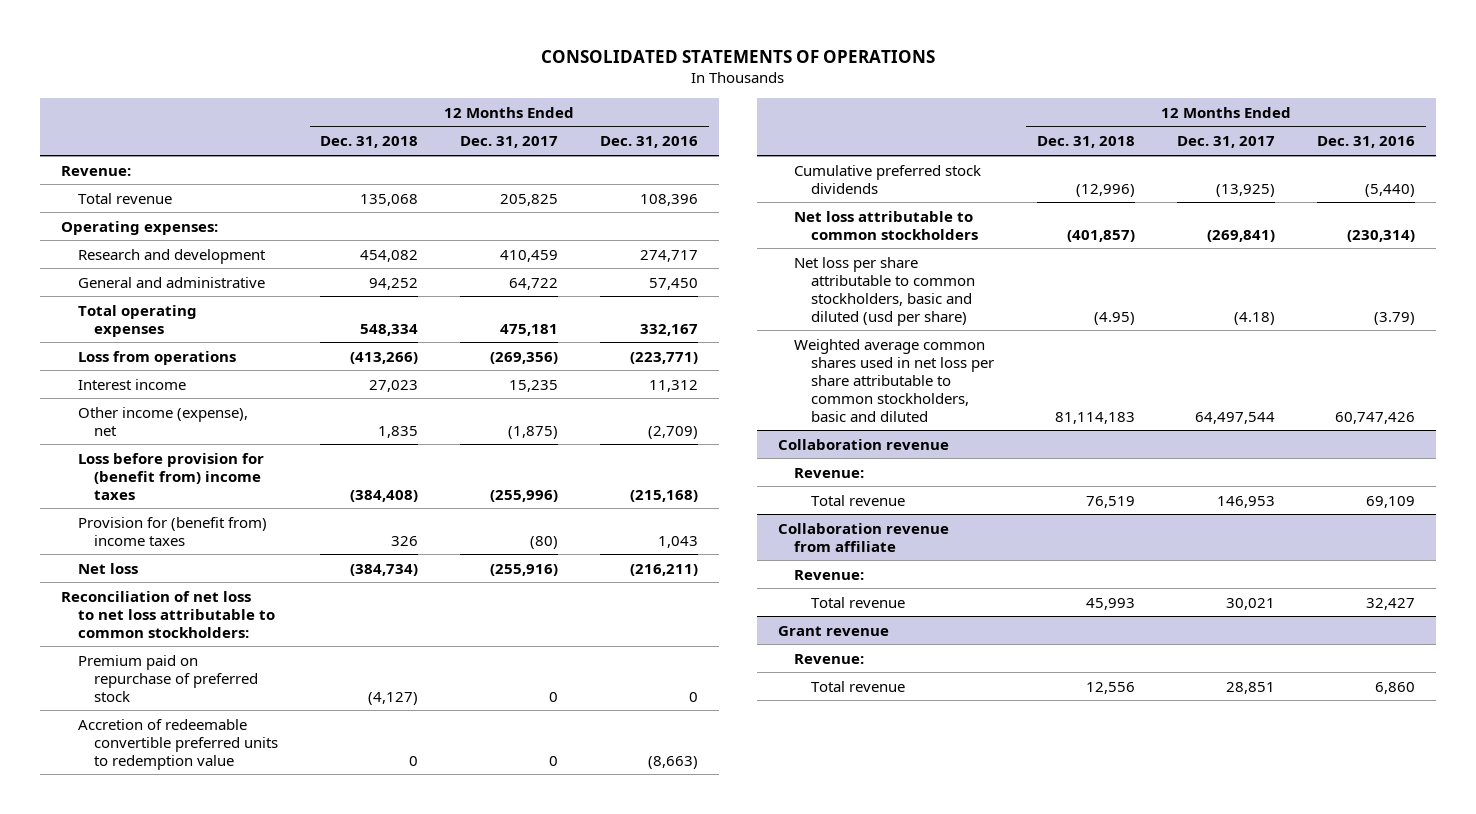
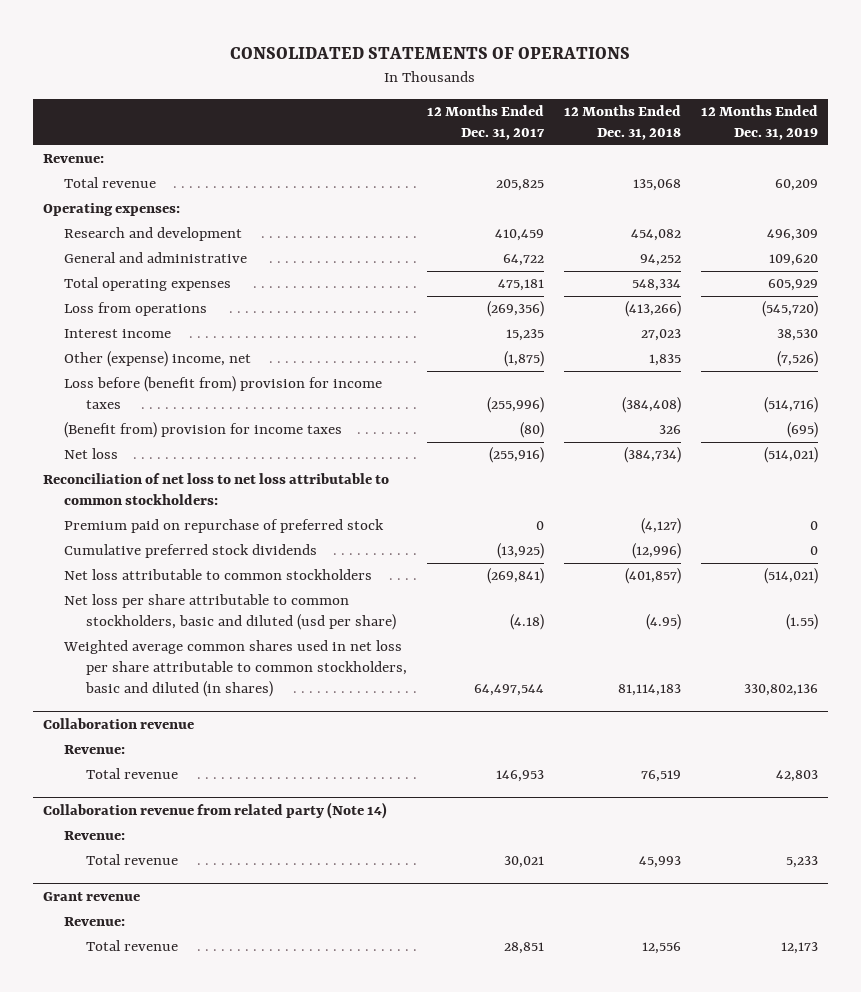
- | 12 Months Ended Dec. 31, 2018 | 12 Months Ended Dec. 31, 2017 | 12 Months Ended Dec. 31, 2016
+ | 12 Months Ended Dec. 31, 2017 | 12 Months Ended Dec. 31, 2018 | 12 Months Ended Dec. 31, 2019
- Other income (expense), net | 1,835 | (1,875) | (2,709)
- Loss before provision for (benefit from) income taxes | (384,408) | (255,996) | (215,168)
- Provision for (benefit from) income taxes | 326 | (80) | 1,043
+ Other (expense) income, net | (1,875) | 1,835 | (7,526)
+ Loss before (benefit from) provision for income taxes | (255,996) | (384,408) | (514,716)
+ (Benefit from) provision for income taxes | (80) | 326 | (695)
- Accretion of redeemable convertible preferred units to redemption value | 0 | 0 | (8,663)
- Weighted average common shares used in net loss per share attributable to common stockholders, basic and diluted | 81,114,183 | 64,497,544 | 60,747,426
+ Weighted average common shares used in net loss per share attributable to common stockholders, basic and diluted (in shares) | 64,497,544 | 81,114,183 | 330,802,136
- Collaboration revenue from affiliate
+ Collaboration revenue from related party (Note 14)

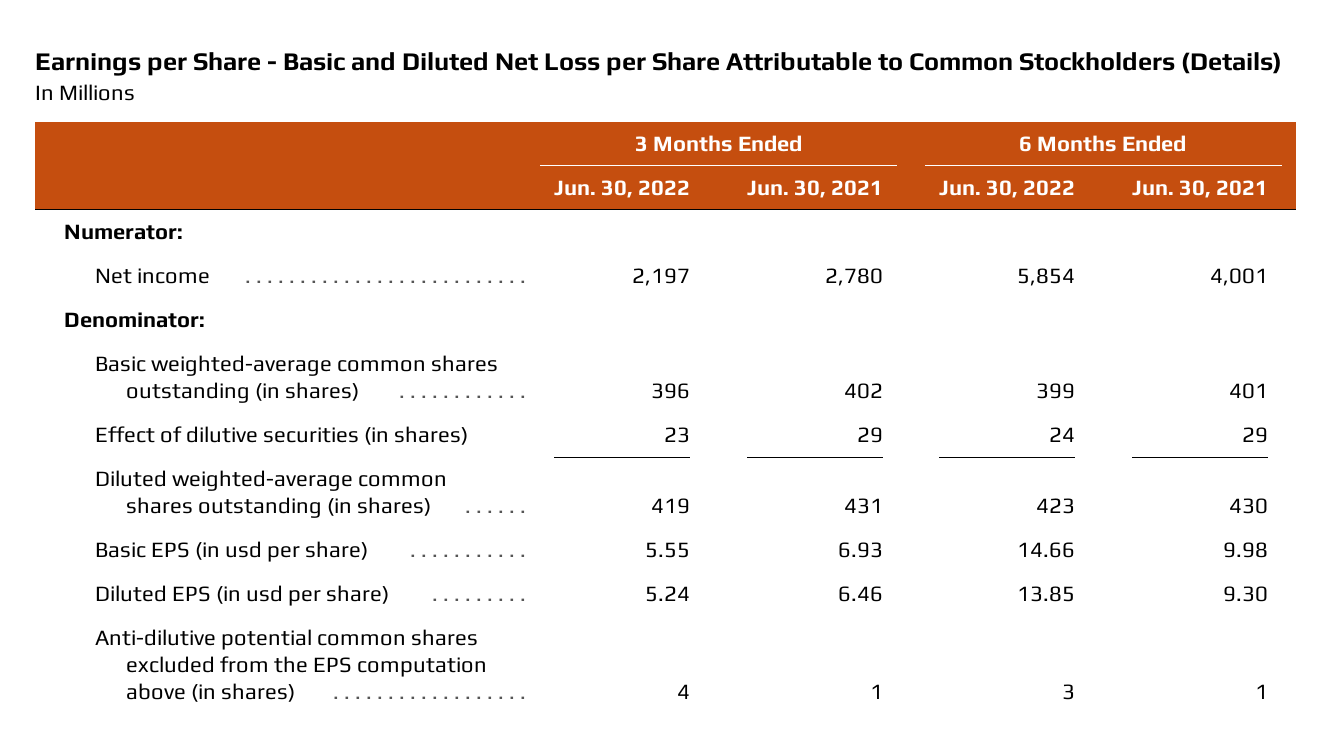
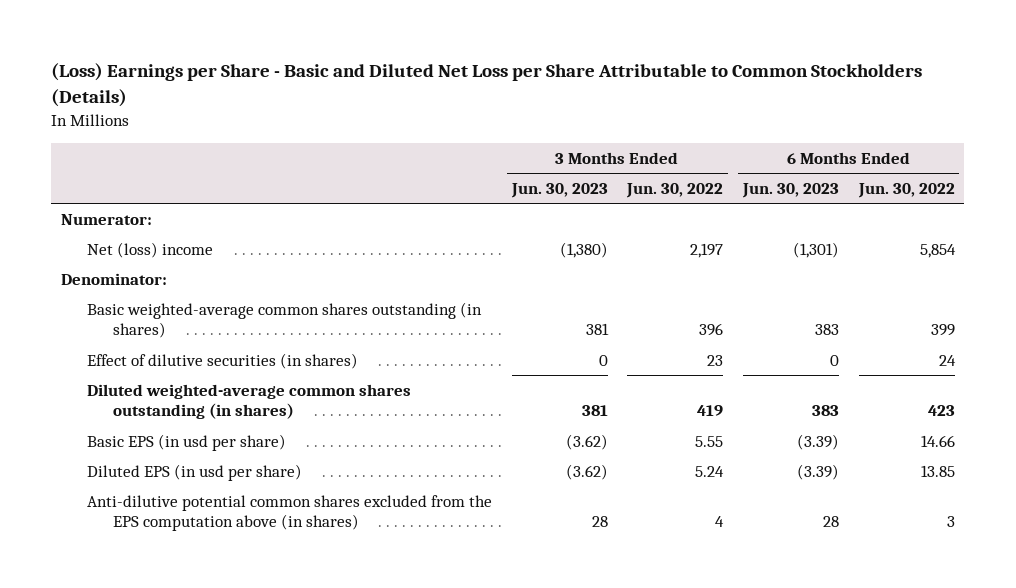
- Earnings per Share - Basic and Diluted Net Loss per Share Attributable to Common Stockholders (Details)
+ (Loss) Earnings per Share - Basic and Diluted Net Loss per Share Attributable to Common Stockholders (Details)
- | 3 Months Ended Jun. 30, 2022 | 3 Months Ended Jun. 30, 2021 | 6 Months Ended Jun. 30, 2022 | 6 Months Ended Jun. 30, 2021
+ | 3 Months Ended Jun. 30, 2023 | 3 Months Ended Jun. 30, 2022 | 6 Months Ended Jun. 30, 2023 | 6 Months Ended Jun. 30, 2022
- Net income | 2,197 | 2,780 | 5,854 | 4,001
+ Net (loss) income | (1,380) | 2,197 | (1,301) | 5,854

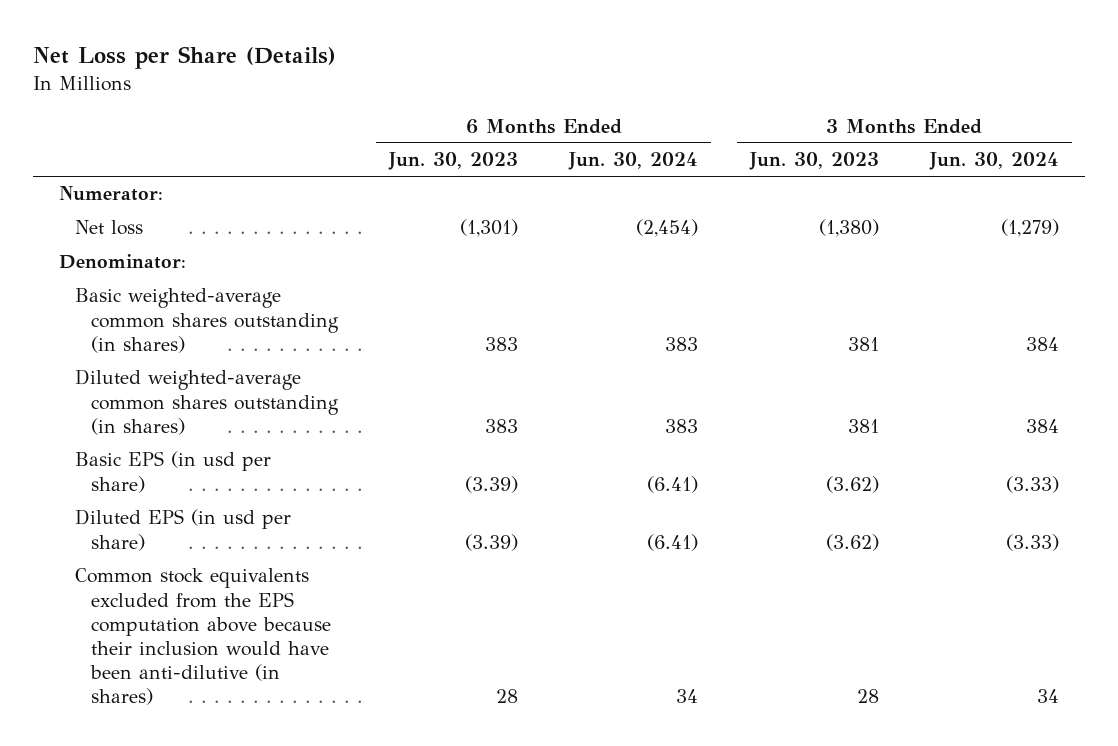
- (Loss) Earnings per Share - Basic and Diluted Net Loss per Share Attributable to Common Stockholders (Details)
+ Net Loss per Share (Details)
- | 3 Months Ended Jun. 30, 2023 | 3 Months Ended Jun. 30, 2022 | 6 Months Ended Jun. 30, 2023 | 6 Months Ended Jun. 30, 2022
+ | 6 Months Ended Jun. 30, 2023 | 6 Months Ended Jun. 30, 2024 | 3 Months Ended Jun. 30, 2023 | 3 Months Ended Jun. 30, 2024
- Net (loss) income | (1,380) | 2,197 | (1,301) | 5,854
+ Net loss | (1,301) | (2,454) | (1,380) | (1,279)
- Effect of dilutive securities (in shares) | 0 | 23 | 0 | 24
- Anti-dilutive potential common shares excluded from the EPS computation above (in shares) | 28 | 4 | 28 | 3
+ Common stock equivalents excluded from the EPS computation above because their inclusion would have been anti-dilutive (in shares) | 28 | 34 | 28 | 34

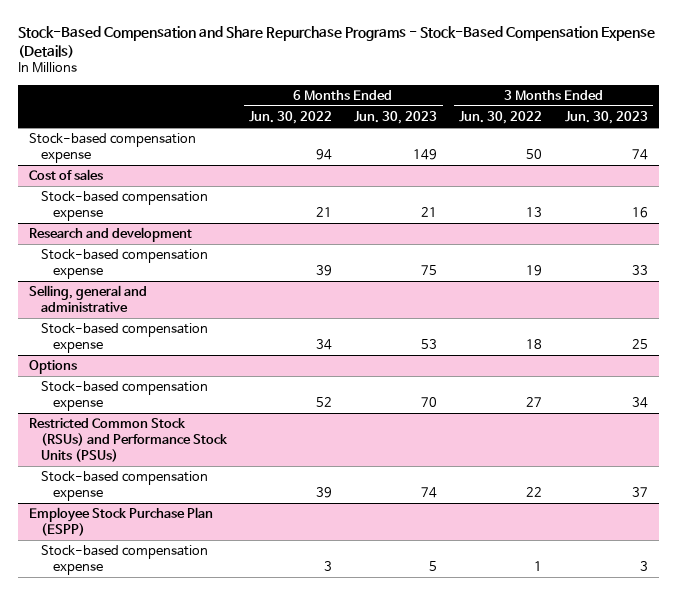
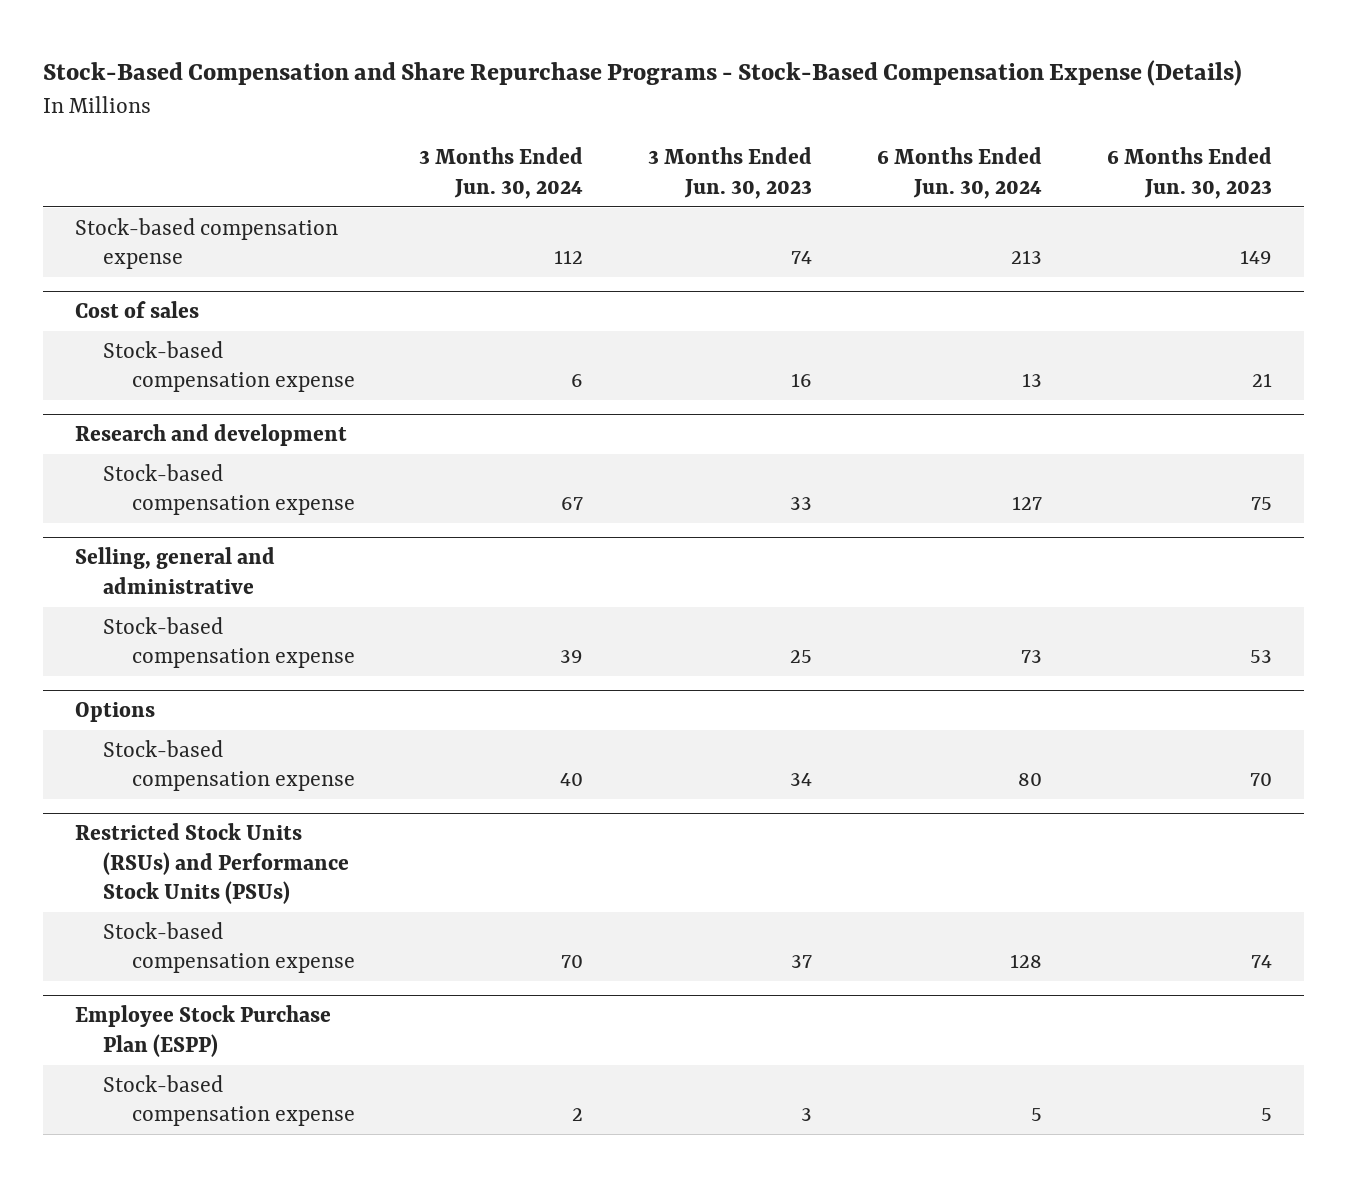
- | 6 Months Ended Jun. 30, 2022 | 6 Months Ended Jun. 30, 2023 | 3 Months Ended Jun. 30, 2022 | 3 Months Ended Jun. 30, 2023
+ | 3 Months Ended Jun. 30, 2024 | 3 Months Ended Jun. 30, 2023 | 6 Months Ended Jun. 30, 2024 | 6 Months Ended Jun. 30, 2023
- Restricted Common Stock (RSUs) and Performance Stock Units (PSUs)
+ Restricted Stock Units (RSUs) and Performance Stock Units (PSUs)

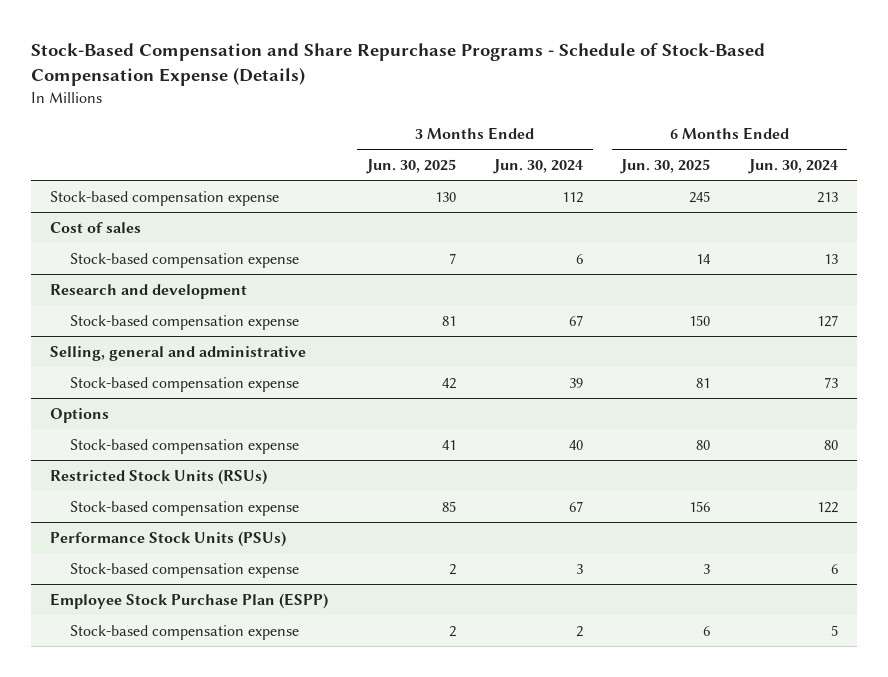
- Stock-Based Compensation and Share Repurchase Programs - Stock-Based Compensation Expense (Details)
+ Stock-Based Compensation and Share Repurchase Programs - Schedule of Stock-Based Compensation Expense (Details)
- | 3 Months Ended Jun. 30, 2024 | 3 Months Ended Jun. 30, 2023 | 6 Months Ended Jun. 30, 2024 | 6 Months Ended Jun. 30, 2023
+ | 3 Months Ended Jun. 30, 2025 | 3 Months Ended Jun. 30, 2024 | 6 Months Ended Jun. 30, 2025 | 6 Months Ended Jun. 30, 2024
- Restricted Stock Units (RSUs) and Performance Stock Units (PSUs)
- Stock-based compensation expense | 70 | 37 | 128 | 74
+ Restricted Stock Units (RSUs)
+ Stock-based compensation expense | 85 | 67 | 156 | 122
+ Performance Stock Units (PSUs)
+ Stock-based compensation expense | 2 | 3 | 3 | 6

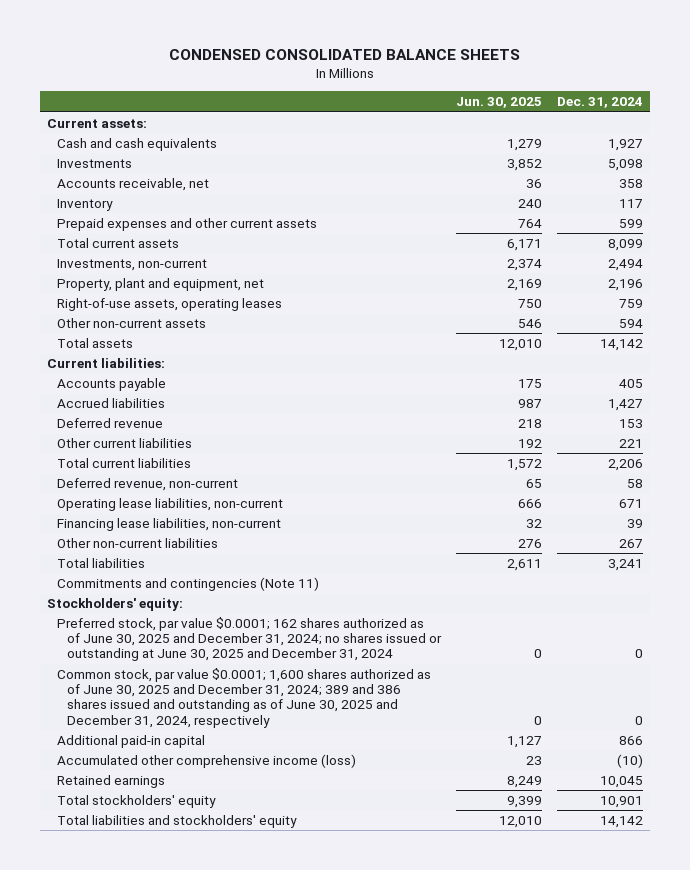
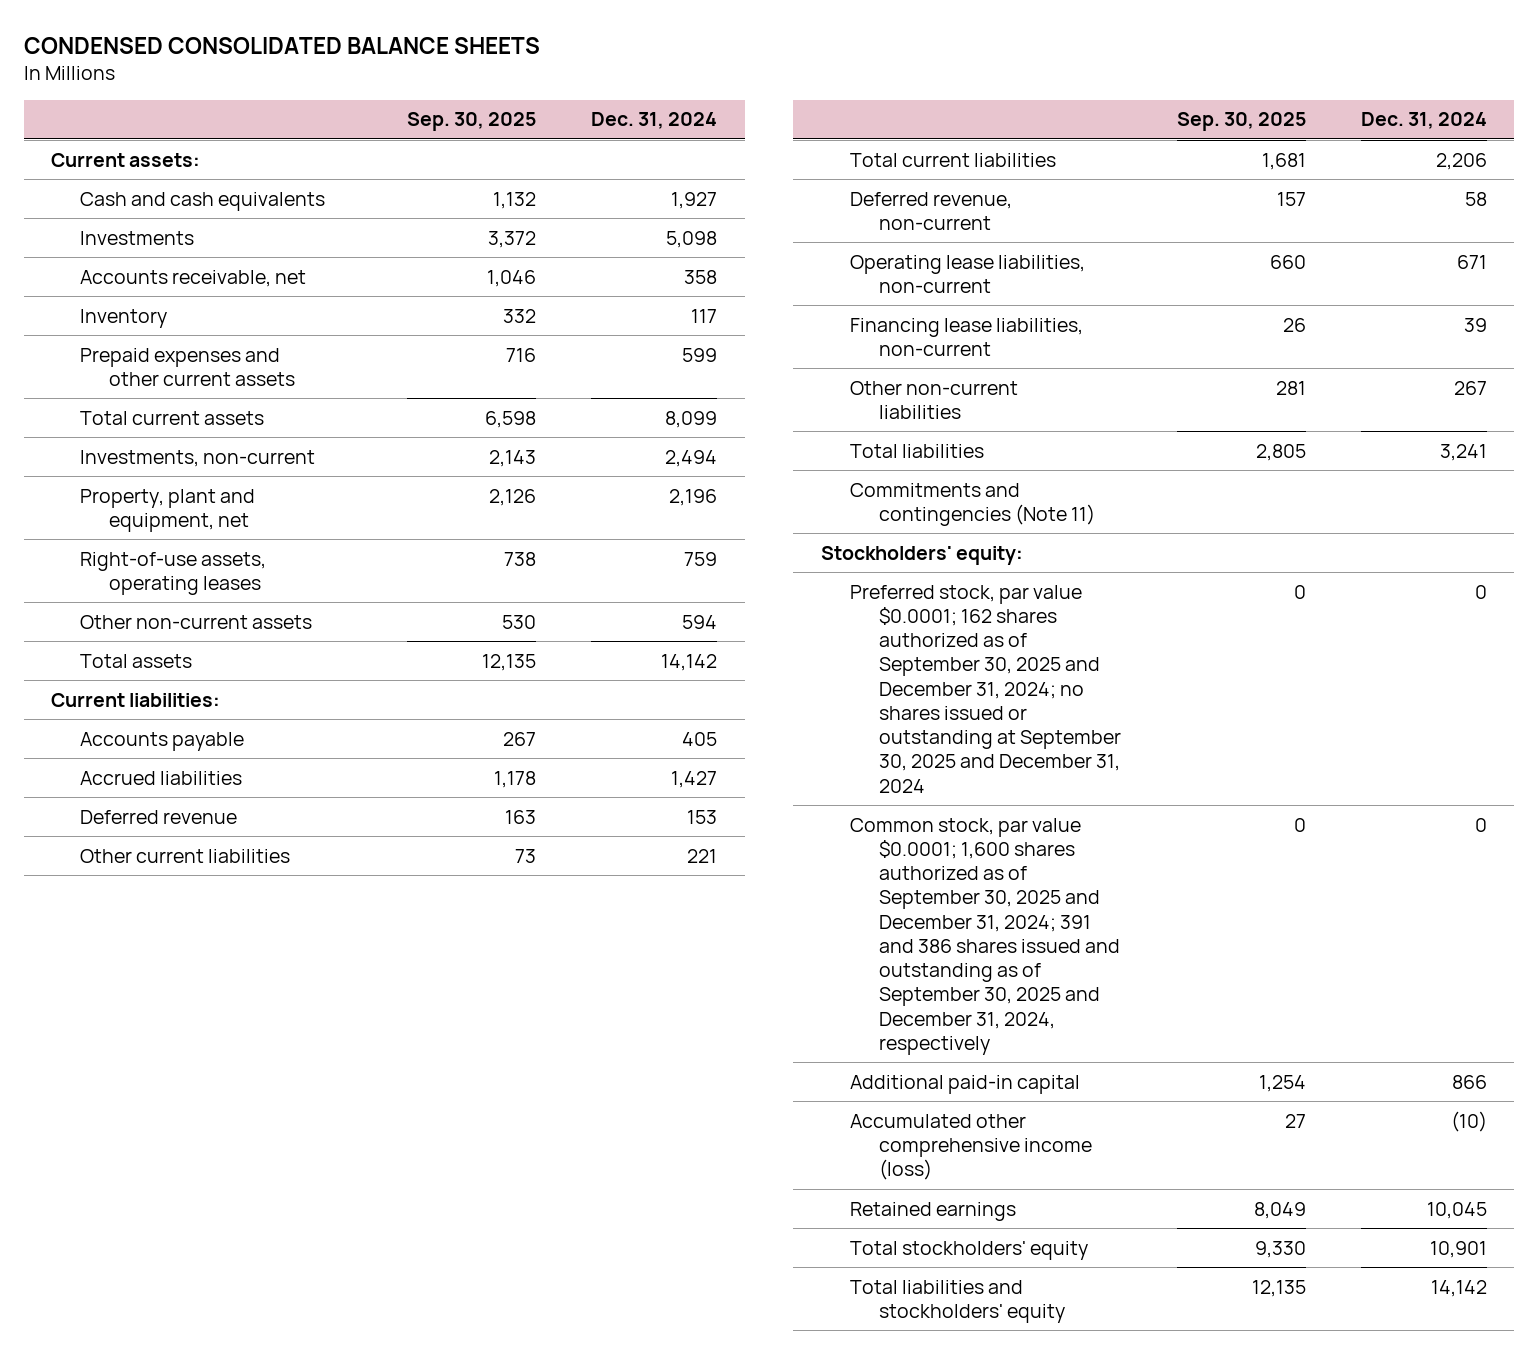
- | Jun. 30, 2025 | Dec. 31, 2024
+ | Sep. 30, 2025 | Dec. 31, 2024
- Preferred stock, par value $0.0001; 162 shares authorized as of June 30, 2025 and December 31, 2024; no shares issued or outstanding at June 30, 2025 and December 31, 2024 | 0 | 0
- Common stock, par value $0.0001; 1,600 shares authorized as of June 30, 2025 and December 31, 2024; 389 and 386 shares issued and outstanding as of June 30, 2025 and December 31, 2024, respectively | 0 | 0
+ Preferred stock, par value $0.0001; 162 shares authorized as of September 30, 2025 and December 31, 2024; no shares issued or outstanding at September 30, 2025 and December 31, 2024 | 0 | 0
+ Common stock, par value $0.0001; 1,600 shares authorized as of September 30, 2025 and December 31, 2024; 391 and 386 shares issued and outstanding as of September 30, 2025 and December 31, 2024, respectively | 0 | 0

